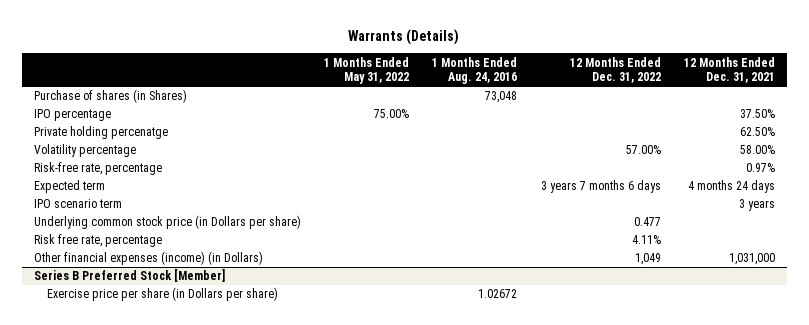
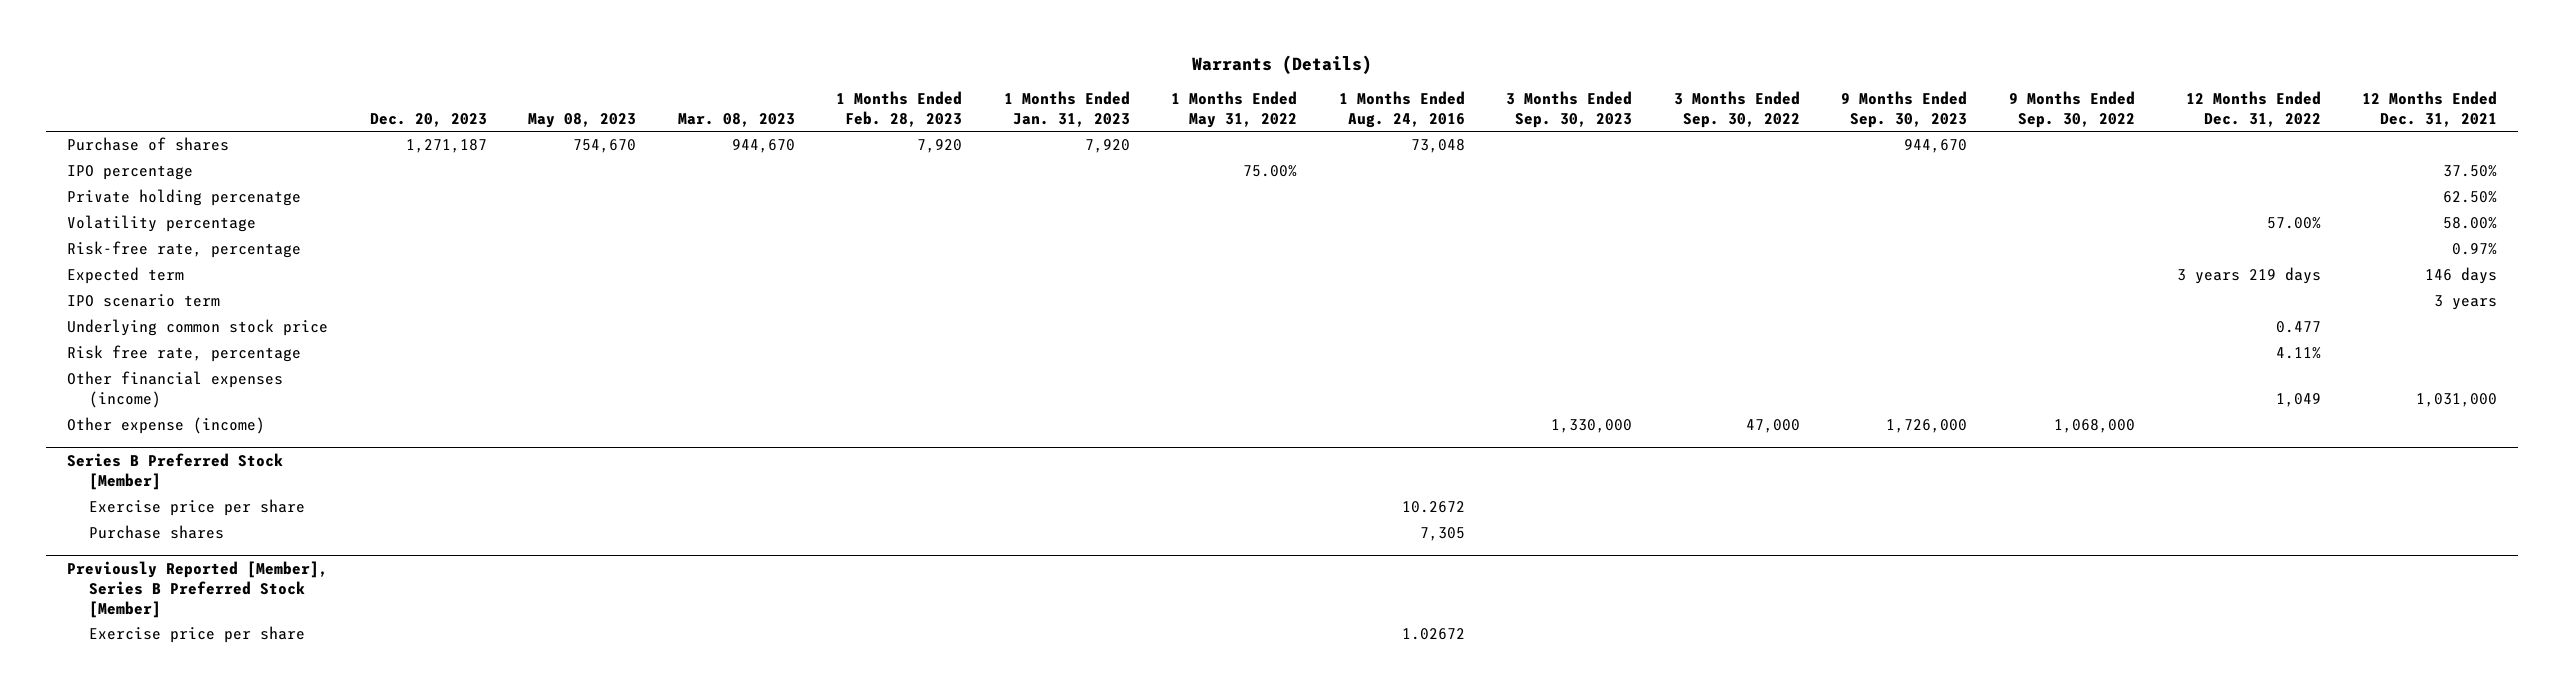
- | 1 Months Ended May 31, 2022 | 1 Months Ended Aug. 24, 2016 | 12 Months Ended Dec. 31, 2022 | 12 Months Ended Dec. 31, 2021
+ | Dec. 20, 2023 | May 08, 2023 | Mar. 08, 2023 | 1 Months Ended Feb. 28, 2023 | 1 Months Ended Jan. 31, 2023 | 1 Months Ended May 31, 2022 | 1 Months Ended Aug. 24, 2016 | 3 Months Ended Sep. 30, 2023 | 3 Months Ended Sep. 30, 2022 | 9 Months Ended Sep. 30, 2023 | 9 Months Ended Sep. 30, 2022 | 12 Months Ended Dec. 31, 2022 | 12 Months Ended Dec. 31, 2021
- Purchase of shares (in Shares) | | 73,048 | |
+ Purchase of shares | 1,271,187 | 754,670 | 944,670 | 7,920 | 7,920 | | 73,048 | | | 944,670 | | |
- Expected term | | | 3 years 7 months 6 days | 4 months 24 days
+ Expected term | | | | | | | | | | | | 3 years 219 days | 146 days
- Underlying common stock price (in Dollars per share) | | | 0.477 |
+ Underlying common stock price | | | | | | | | | | | | 0.477 |
- Other financial expenses (income) (in Dollars) | | | 1,049 | 1,031,000
+ Other financial expenses (income) | | | | | | | | | | | | 1,049 | 1,031,000
+ Other expense (income) | | | | | | | | 1,330,000 | 47,000 | 1,726,000 | 1,068,000 | |
@ Series B Preferred Stock [Member]
- Exercise price per share (in Dollars per share) | | 1.02672 | |
+ Exercise price per share | | | | | | | 10.2672 | | | | | |
+ Purchase shares | | | | | | | 7,305 | | | | | |
+ Previously Reported [Member], Series B Preferred Stock [Member]
+ Exercise price per share | | | | | | | 1.02672 | | | | | |

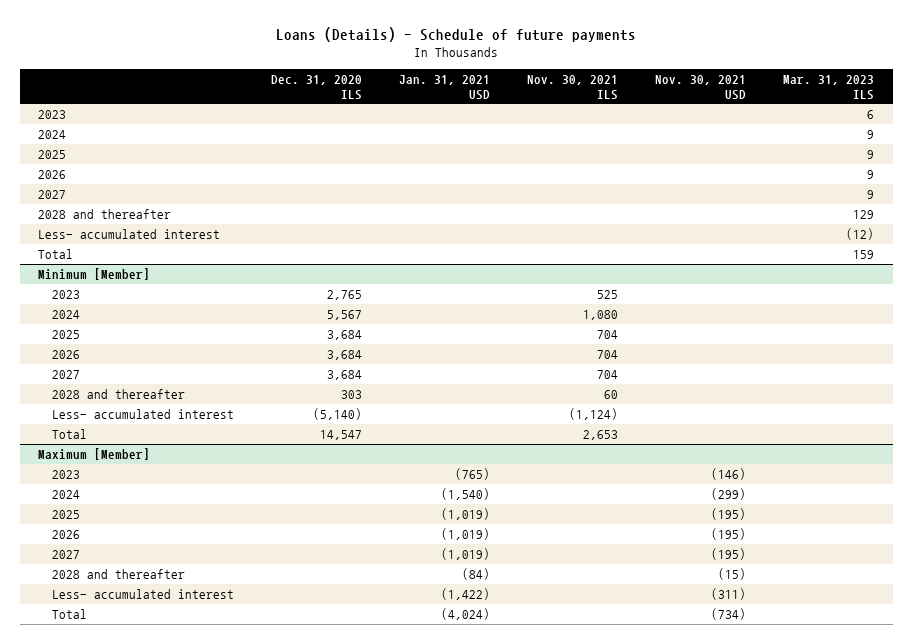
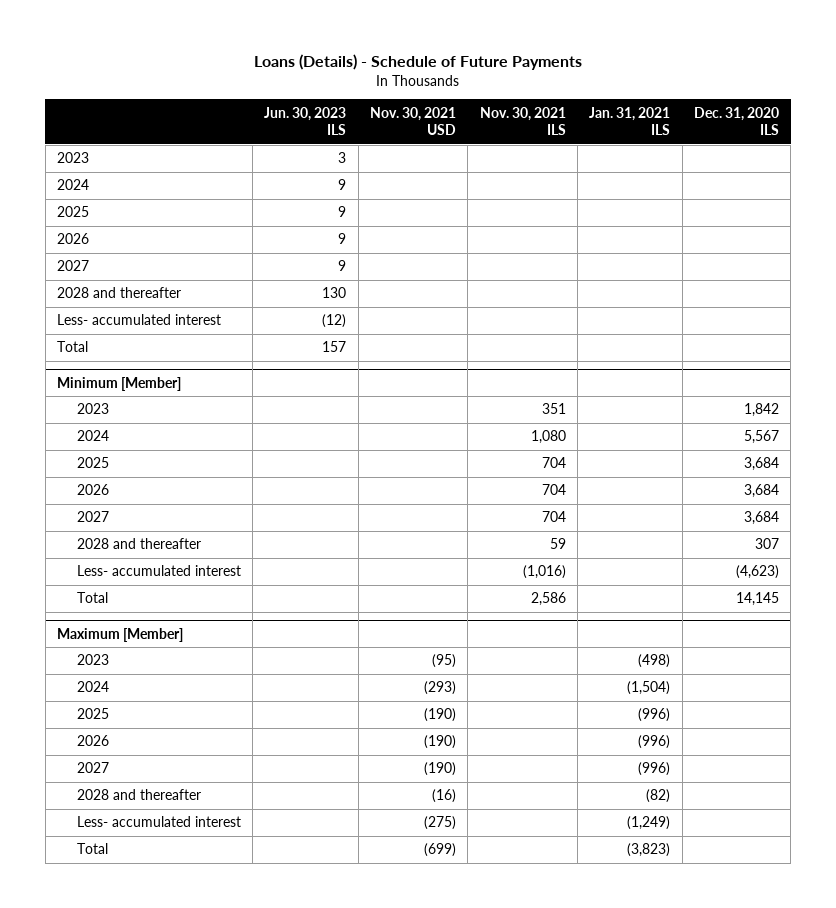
- Loans (Details) - Schedule of future payments
+ Loans (Details) - Schedule of Future Payments
- | Dec. 31, 2020 ILS | Jan. 31, 2021 USD | Nov. 30, 2021 ILS | Nov. 30, 2021 USD | Mar. 31, 2023 ILS
+ | Jun. 30, 2023 ILS | Nov. 30, 2021 USD | Nov. 30, 2021 ILS | Jan. 31, 2021 ILS | Dec. 31, 2020 ILS
@ Minimum [Member]
- 2023 | 2,765 | | 525 | |
+ 2023 | | | 351 | | 1,842
- 2028 and thereafter | 303 | | 60 | |
- Less- accumulated interest | (5,140) | | (1,124) | |
- Total | 14,547 | | 2,653 | |
+ 2028 and thereafter | | | 59 | | 307
+ Less- accumulated interest | | | (1,016) | | (4,623)
+ Total | | | 2,586 | | 14,145
@ Maximum [Member]
- 2023 | | (765) | | (146) |
- 2024 | | (1,540) | | (299) |
- 2025 | | (1,019) | | (195) |
- 2026 | | (1,019) | | (195) |
- 2027 | | (1,019) | | (195) |
- 2028 and thereafter | | (84) | | (15) |
- Less- accumulated interest | | (1,422) | | (311) |
- Total | | (4,024) | | (734) |
+ 2023 | | (95) | | (498) |
+ 2024 | | (293) | | (1,504) |
+ 2025 | | (190) | | (996) |
+ 2026 | | (190) | | (996) |
+ 2027 | | (190) | | (996) |
+ 2028 and thereafter | | (16) | | (82) |
+ Less- accumulated interest | | (275) | | (1,249) |
+ Total | | (699) | | (3,823) |

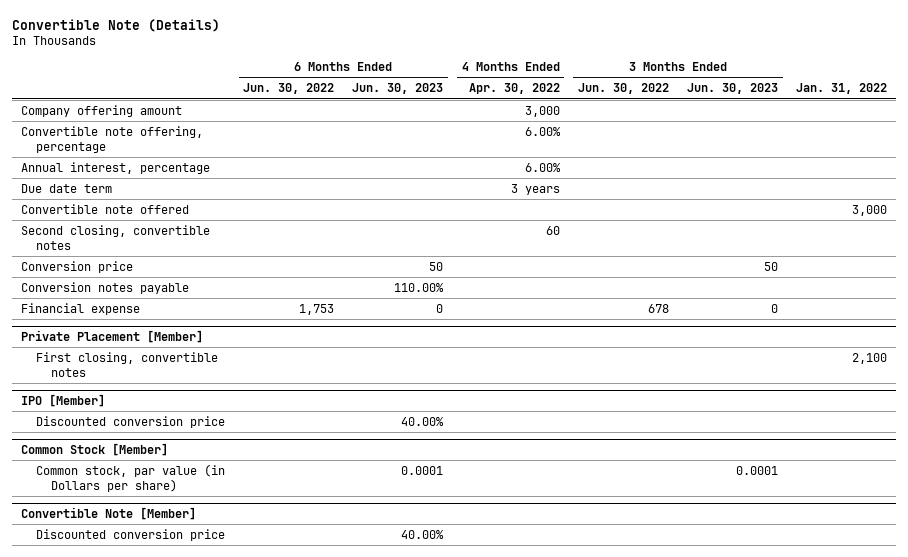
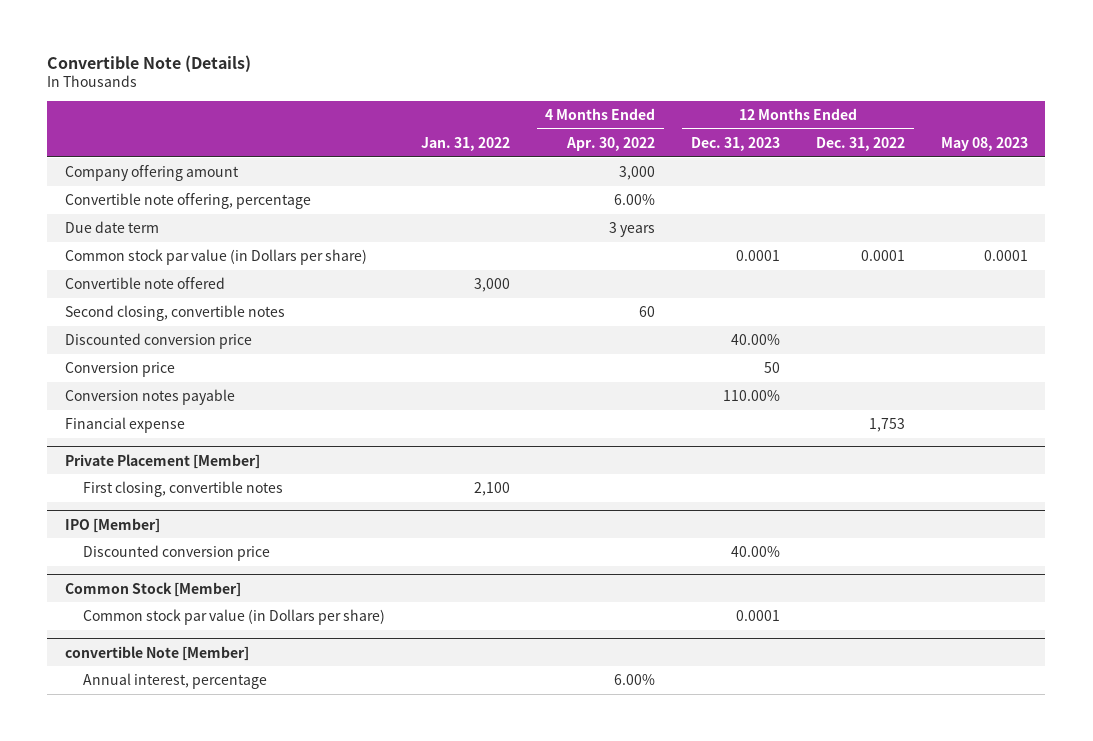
- | 6 Months Ended Jun. 30, 2022 | 6 Months Ended Jun. 30, 2023 | 4 Months Ended Apr. 30, 2022 | 3 Months Ended Jun. 30, 2022 | 3 Months Ended Jun. 30, 2023 | Jan. 31, 2022
+ | Jan. 31, 2022 | 4 Months Ended Apr. 30, 2022 | 12 Months Ended Dec. 31, 2023 | 12 Months Ended Dec. 31, 2022 | May 08, 2023
- Annual interest, percentage | | | 6.00% | | |
+ Common stock par value (in Dollars per share) | | | 0.0001 | 0.0001 | 0.0001
+ Discounted conversion price | | | 40.00% | |
@ Common Stock [Member]
- Common stock, par value (in Dollars per share) | | 0.0001 | | | 0.0001 |
- Convertible Note [Member]
- Discounted conversion price | | 40.00% | | | |
@ Common Stock [Member]
+ Common stock par value (in Dollars per share) | | | 0.0001 | |
+ convertible Note [Member]
+ Annual interest, percentage | | 6.00% | | |

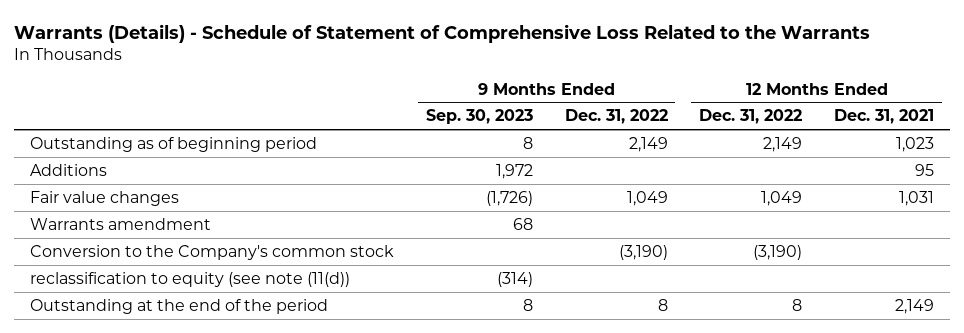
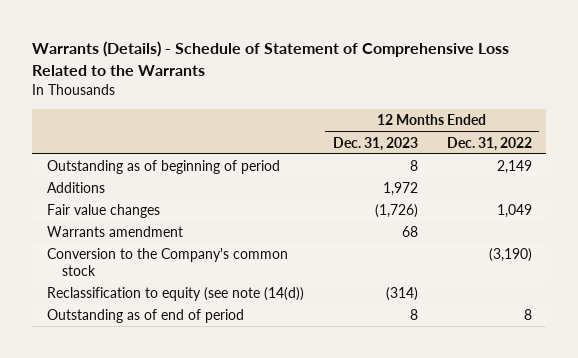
- | 9 Months Ended Sep. 30, 2023 | 9 Months Ended Dec. 31, 2022 | 12 Months Ended Dec. 31, 2022 | 12 Months Ended Dec. 31, 2021
+ | 12 Months Ended Dec. 31, 2023 | 12 Months Ended Dec. 31, 2022
- Outstanding as of beginning period | 8 | 2,149 | 2,149 | 1,023
+ Outstanding as of beginning of period | 8 | 2,149
- reclassification to equity (see note (11(d)) | (314) | | |
- Outstanding at the end of the period | 8 | 8 | 8 | 2,149
+ Reclassification to equity (see note (14(d)) | (314) |
+ Outstanding as of end of period | 8 | 8

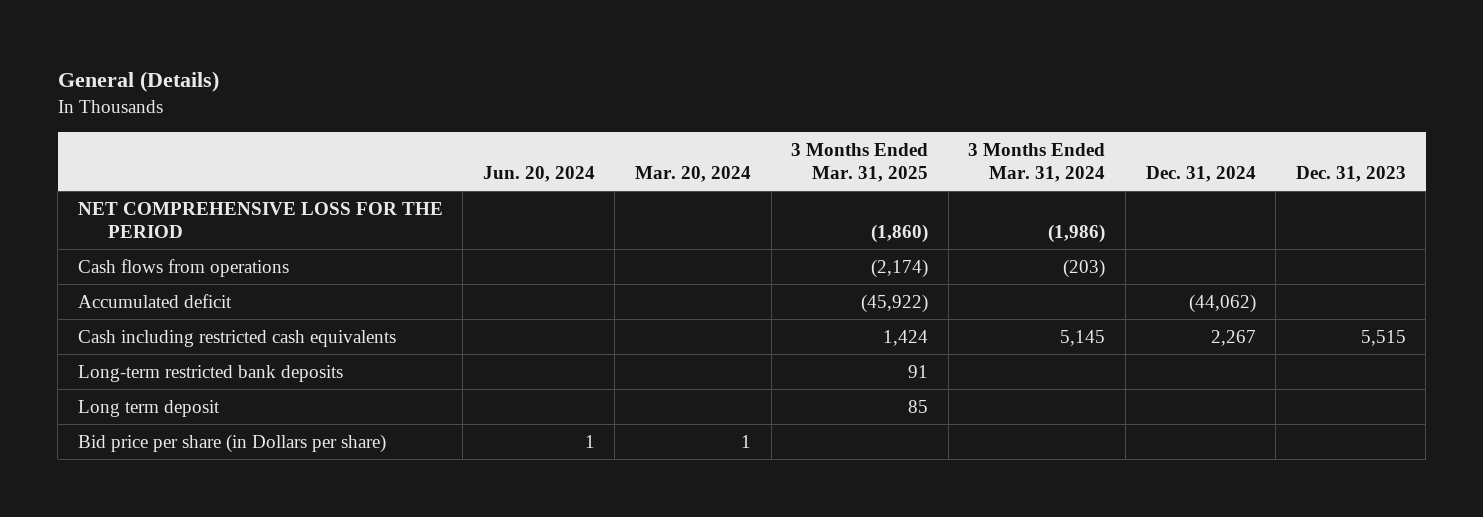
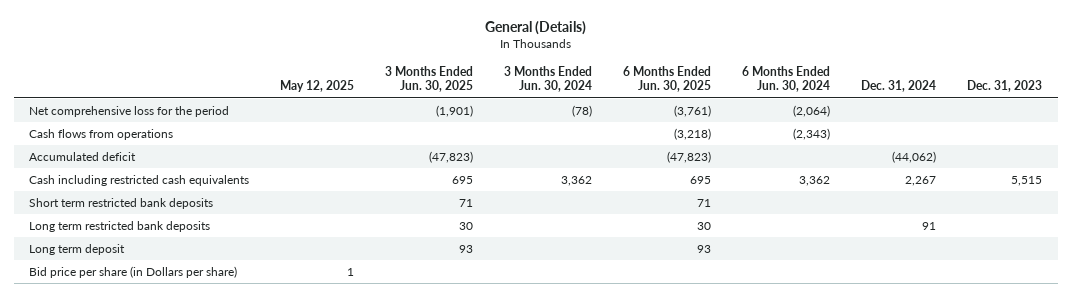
- | Jun. 20, 2024 | Mar. 20, 2024 | 3 Months Ended Mar. 31, 2025 | 3 Months Ended Mar. 31, 2024 | Dec. 31, 2024 | Dec. 31, 2023
+ | May 12, 2025 | 3 Months Ended Jun. 30, 2025 | 3 Months Ended Jun. 30, 2024 | 6 Months Ended Jun. 30, 2025 | 6 Months Ended Jun. 30, 2024 | Dec. 31, 2024 | Dec. 31, 2023
- NET COMPREHENSIVE LOSS FOR THE PERIOD | | | (1,860) | (1,986) | |
+ Net comprehensive loss for the period | | (1,901) | (78) | (3,761) | (2,064) | |
- Long-term restricted bank deposits | | | 91 | | |
+ Short term restricted bank deposits | | 71 | | 71 | | |
+ Long term restricted bank deposits | | 30 | | 30 | | 91 |

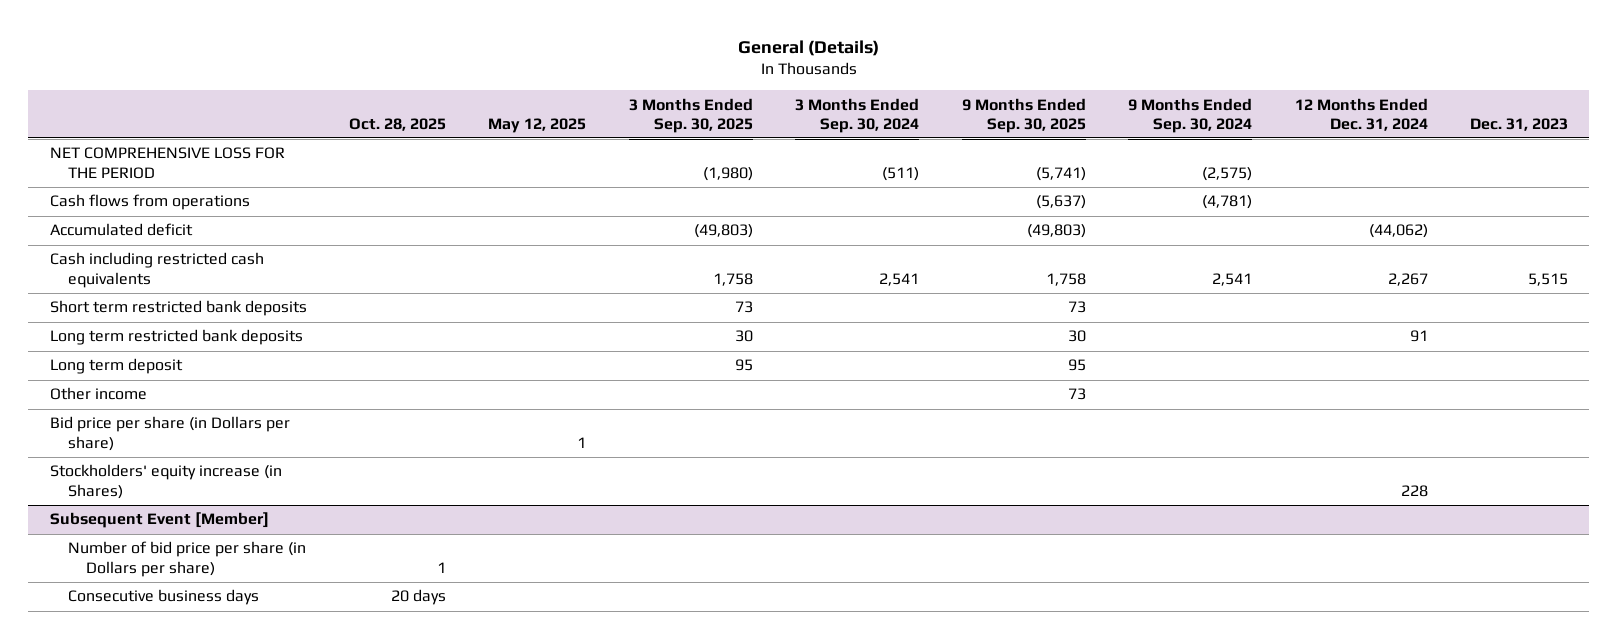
- | May 12, 2025 | 3 Months Ended Jun. 30, 2025 | 3 Months Ended Jun. 30, 2024 | 6 Months Ended Jun. 30, 2025 | 6 Months Ended Jun. 30, 2024 | Dec. 31, 2024 | Dec. 31, 2023
+ | Oct. 28, 2025 | May 12, 2025 | 3 Months Ended Sep. 30, 2025 | 3 Months Ended Sep. 30, 2024 | 9 Months Ended Sep. 30, 2025 | 9 Months Ended Sep. 30, 2024 | 12 Months Ended Dec. 31, 2024 | Dec. 31, 2023
- Net comprehensive loss for the period | | (1,901) | (78) | (3,761) | (2,064) | |
+ NET COMPREHENSIVE LOSS FOR THE PERIOD | | | (1,980) | (511) | (5,741) | (2,575) | |
+ Other income | | | | | 73 | | |
+ Stockholders' equity increase (in Shares) | | | | | | | 228 |
+ Subsequent Event [Member]
+ Number of bid price per share (in Dollars per share) | 1 | | | | | | |
+ Consecutive business days | 20 days | | | | | | |

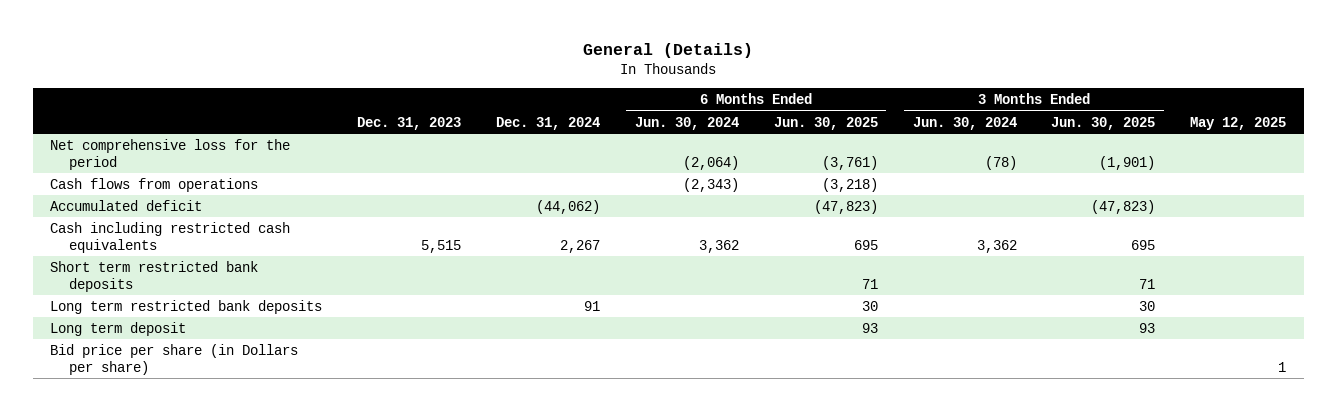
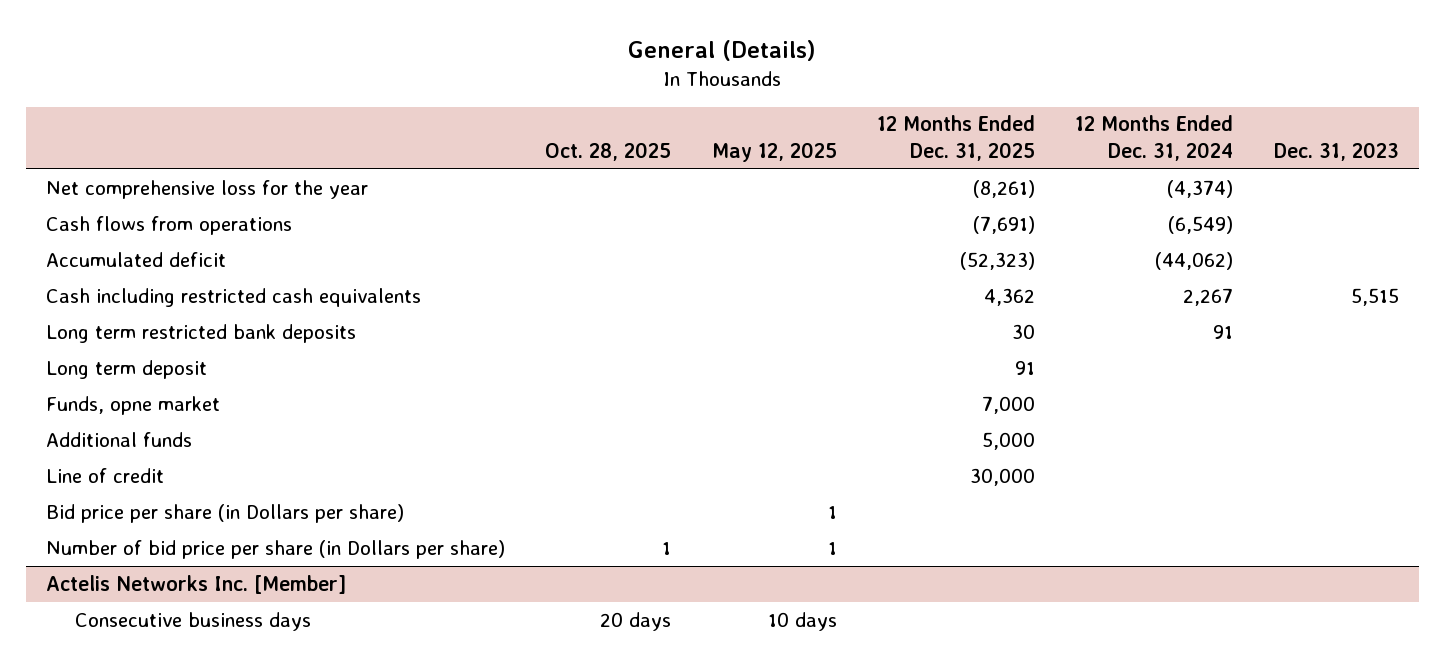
- | Dec. 31, 2023 | Dec. 31, 2024 | 6 Months Ended Jun. 30, 2024 | 6 Months Ended Jun. 30, 2025 | 3 Months Ended Jun. 30, 2024 | 3 Months Ended Jun. 30, 2025 | May 12, 2025
+ | Oct. 28, 2025 | May 12, 2025 | 12 Months Ended Dec. 31, 2025 | 12 Months Ended Dec. 31, 2024 | Dec. 31, 2023
- Net comprehensive loss for the period | | | (2,064) | (3,761) | (78) | (1,901) |
+ Net comprehensive loss for the year | | | (8,261) | (4,374) |
- Short term restricted bank deposits | | | | 71 | | 71 |
+ Funds, opne market | | | 7,000 | |
+ Additional funds | | | 5,000 | |
+ Line of credit | | | 30,000 | |
+ Number of bid price per share (in Dollars per share) | 1 | 1 | | |
+ Actelis Networks Inc. [Member]
+ Consecutive business days | 20 days | 10 days | | |

